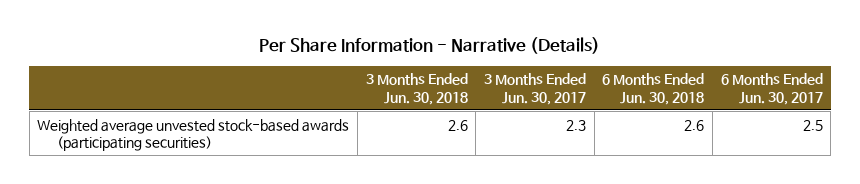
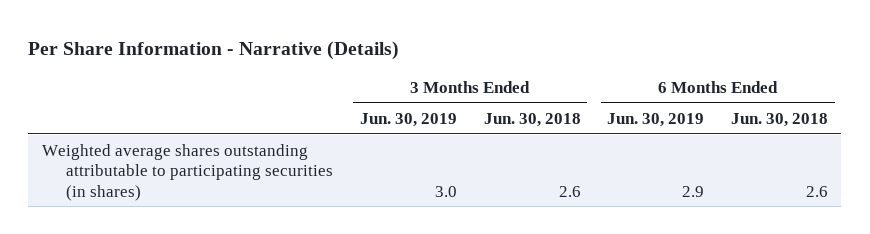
- | 3 Months Ended Jun. 30, 2018 | 3 Months Ended Jun. 30, 2017 | 6 Months Ended Jun. 30, 2018 | 6 Months Ended Jun. 30, 2017
+ | 3 Months Ended Jun. 30, 2019 | 3 Months Ended Jun. 30, 2018 | 6 Months Ended Jun. 30, 2019 | 6 Months Ended Jun. 30, 2018
- Weighted average unvested stock-based awards (participating securities) | 2.6 | 2.3 | 2.6 | 2.5
+ Weighted average shares outstanding attributable to participating securities (in shares) | 3.0 | 2.6 | 2.9 | 2.6

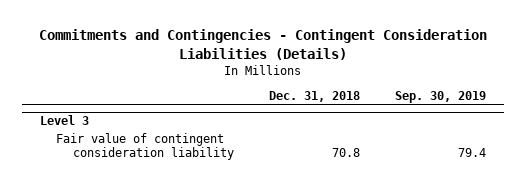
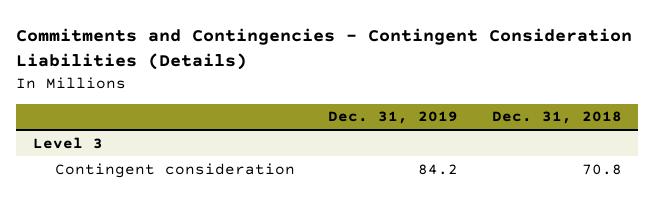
- | Dec. 31, 2018 | Sep. 30, 2019
+ | Dec. 31, 2019 | Dec. 31, 2018
@ Level 3
- Fair value of contingent consideration liability | 70.8 | 79.4
+ Contingent consideration | 84.2 | 70.8

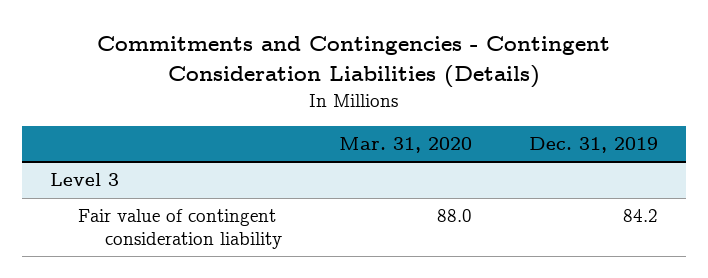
- | Dec. 31, 2019 | Dec. 31, 2018
+ | Mar. 31, 2020 | Dec. 31, 2019
@ Level 3
- Contingent consideration | 84.2 | 70.8
+ Fair value of contingent consideration liability | 88.0 | 84.2

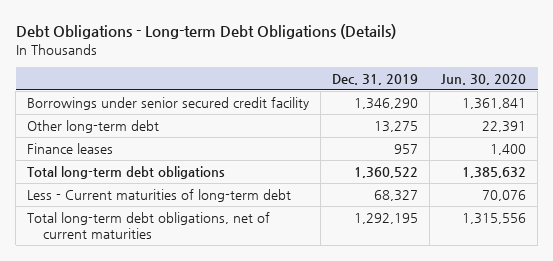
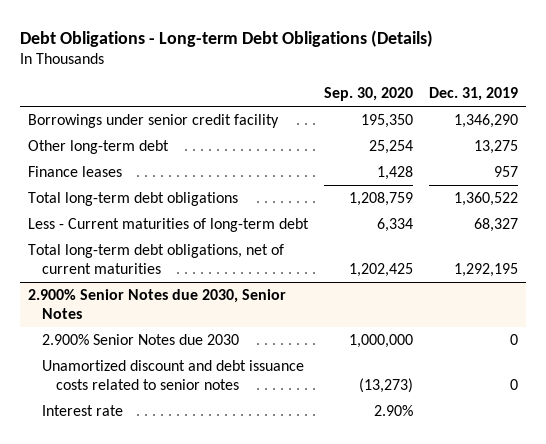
- | Dec. 31, 2019 | Jun. 30, 2020
+ | Sep. 30, 2020 | Dec. 31, 2019
- Borrowings under senior secured credit facility | 1,346,290 | 1,361,841
+ Borrowings under senior credit facility | 195,350 | 1,346,290
+ 2.900% Senior Notes due 2030, Senior Notes
+ 2.900% Senior Notes due 2030 | 1,000,000 | 0
+ Unamortized discount and debt issuance costs related to senior notes | (13,273) | 0
+ Interest rate | 2.90% |

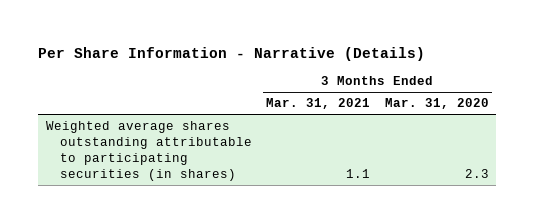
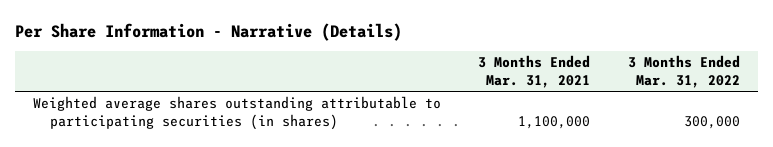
- | 3 Months Ended Mar. 31, 2021 | 3 Months Ended Mar. 31, 2020
+ | 3 Months Ended Mar. 31, 2021 | 3 Months Ended Mar. 31, 2022
- Weighted average shares outstanding attributable to participating securities (in shares) | 1.1 | 2.3
+ Weighted average shares outstanding attributable to participating securities (in shares) | 1,100,000 | 300,000

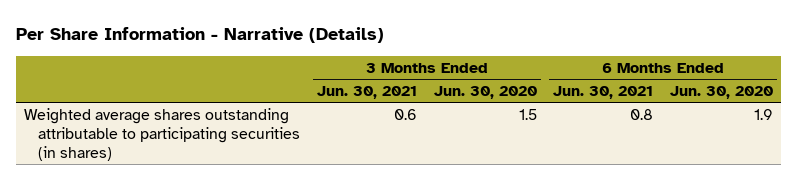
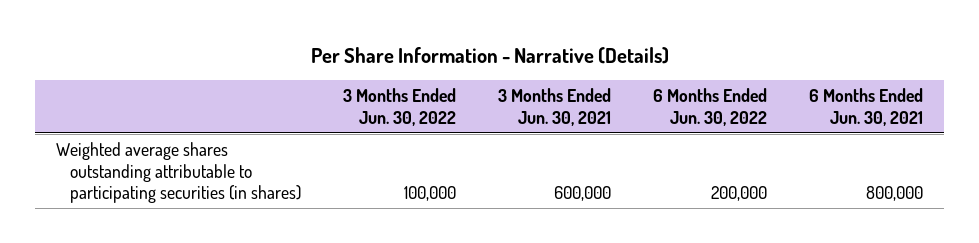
- | 3 Months Ended Jun. 30, 2021 | 3 Months Ended Jun. 30, 2020 | 6 Months Ended Jun. 30, 2021 | 6 Months Ended Jun. 30, 2020
+ | 3 Months Ended Jun. 30, 2022 | 3 Months Ended Jun. 30, 2021 | 6 Months Ended Jun. 30, 2022 | 6 Months Ended Jun. 30, 2021
- Weighted average shares outstanding attributable to participating securities (in shares) | 0.6 | 1.5 | 0.8 | 1.9
+ Weighted average shares outstanding attributable to participating securities (in shares) | 100,000 | 600,000 | 200,000 | 800,000

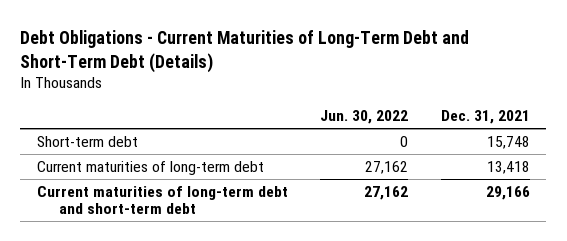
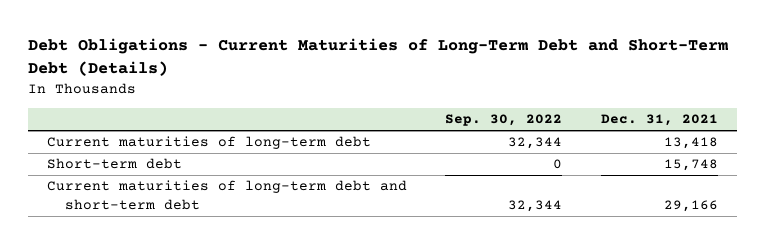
- | Jun. 30, 2022 | Dec. 31, 2021
+ | Sep. 30, 2022 | Dec. 31, 2021
moved down: Short-term debt | 0 | 15,748

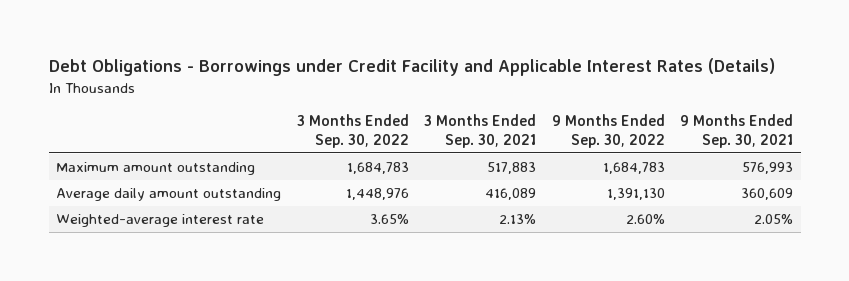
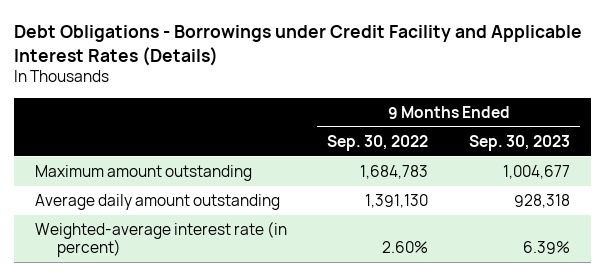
- | 3 Months Ended Sep. 30, 2022 | 3 Months Ended Sep. 30, 2021 | 9 Months Ended Sep. 30, 2022 | 9 Months Ended Sep. 30, 2021
+ | 9 Months Ended Sep. 30, 2022 | 9 Months Ended Sep. 30, 2023
- Weighted-average interest rate | 3.65% | 2.13% | 2.60% | 2.05%
+ Weighted-average interest rate (in percent) | 2.60% | 6.39%

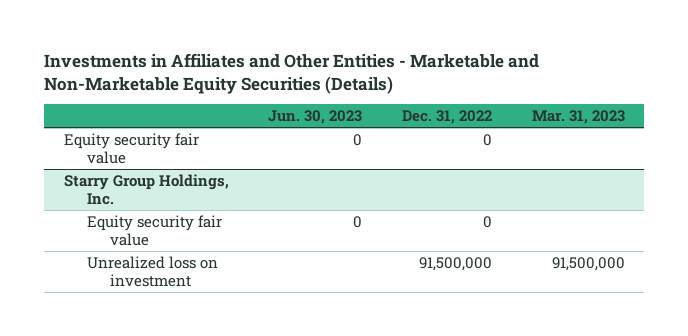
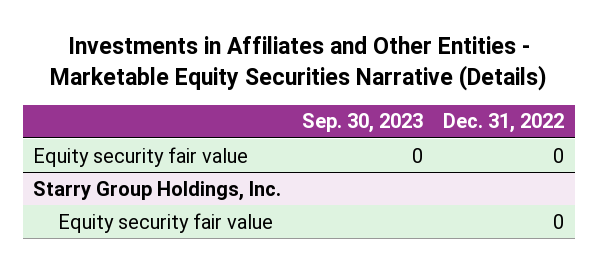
- Investments in Affiliates and Other Entities - Marketable and Non-Marketable Equity Securities (Details)
+ Investments in Affiliates and Other Entities - Marketable Equity Securities Narrative (Details)
- | Jun. 30, 2023 | Dec. 31, 2022 | Mar. 31, 2023
+ | Sep. 30, 2023 | Dec. 31, 2022
@ Starry Group Holdings, Inc.
- Unrealized loss on investment | | 91,500,000 | 91,500,000

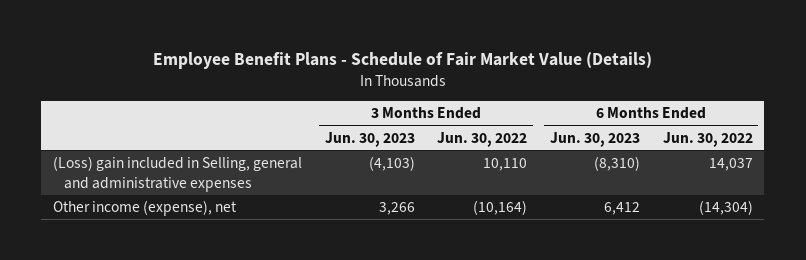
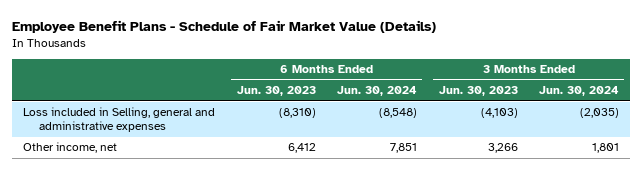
- | 3 Months Ended Jun. 30, 2023 | 3 Months Ended Jun. 30, 2022 | 6 Months Ended Jun. 30, 2023 | 6 Months Ended Jun. 30, 2022
+ | 6 Months Ended Jun. 30, 2023 | 6 Months Ended Jun. 30, 2024 | 3 Months Ended Jun. 30, 2023 | 3 Months Ended Jun. 30, 2024
- (Loss) gain included in Selling, general and administrative expenses | (4,103) | 10,110 | (8,310) | 14,037
- Other income (expense), net | 3,266 | (10,164) | 6,412 | (14,304)
+ Loss included in Selling, general and administrative expenses | (8,310) | (8,548) | (4,103) | (2,035)
+ Other income, net | 6,412 | 7,851 | 3,266 | 1,801

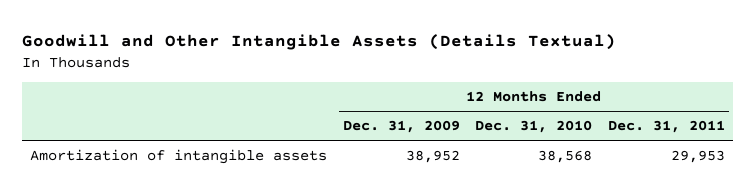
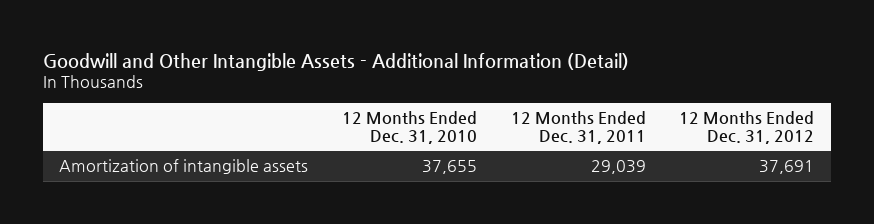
- Goodwill and Other Intangible Assets (Details Textual)
+ Goodwill and Other Intangible Assets - Additional Information (Detail)
- | 12 Months Ended Dec. 31, 2009 | 12 Months Ended Dec. 31, 2010 | 12 Months Ended Dec. 31, 2011
+ | 12 Months Ended Dec. 31, 2010 | 12 Months Ended Dec. 31, 2011 | 12 Months Ended Dec. 31, 2012
- Amortization of intangible assets | 38,952 | 38,568 | 29,953
+ Amortization of intangible assets | 37,655 | 29,039 | 37,691

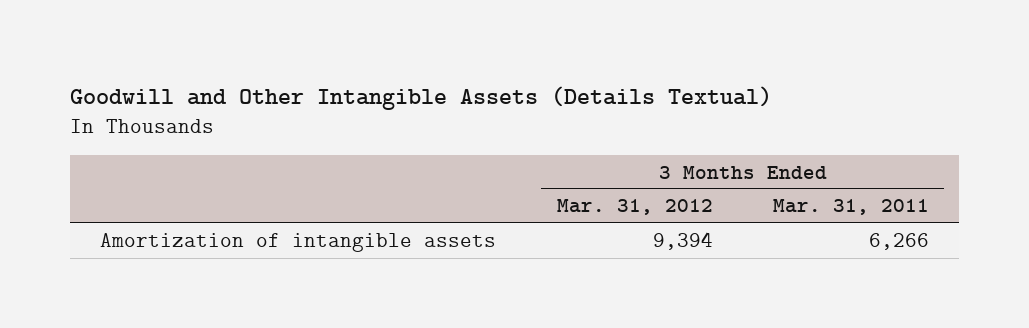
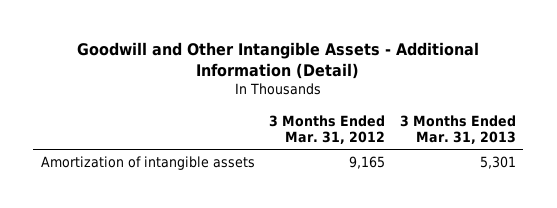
- Goodwill and Other Intangible Assets (Details Textual)
+ Goodwill and Other Intangible Assets - Additional Information (Detail)
- | 3 Months Ended Mar. 31, 2012 | 3 Months Ended Mar. 31, 2011
+ | 3 Months Ended Mar. 31, 2012 | 3 Months Ended Mar. 31, 2013
- Amortization of intangible assets | 9,394 | 6,266
+ Amortization of intangible assets | 9,165 | 5,301

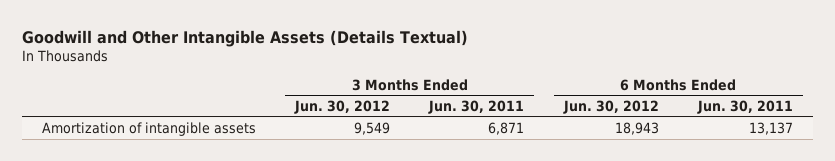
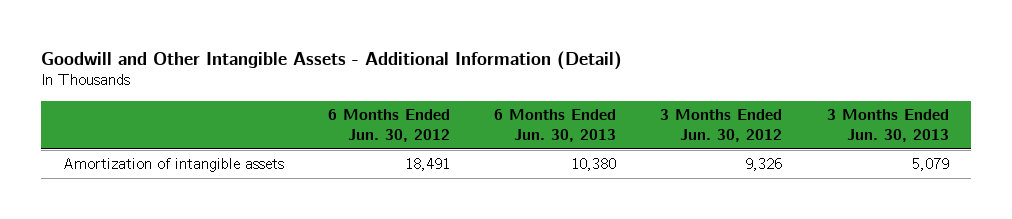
- Goodwill and Other Intangible Assets (Details Textual)
+ Goodwill and Other Intangible Assets - Additional Information (Detail)
- | 3 Months Ended Jun. 30, 2012 | 3 Months Ended Jun. 30, 2011 | 6 Months Ended Jun. 30, 2012 | 6 Months Ended Jun. 30, 2011
+ | 6 Months Ended Jun. 30, 2012 | 6 Months Ended Jun. 30, 2013 | 3 Months Ended Jun. 30, 2012 | 3 Months Ended Jun. 30, 2013
- Amortization of intangible assets | 9,549 | 6,871 | 18,943 | 13,137
+ Amortization of intangible assets | 18,491 | 10,380 | 9,326 | 5,079

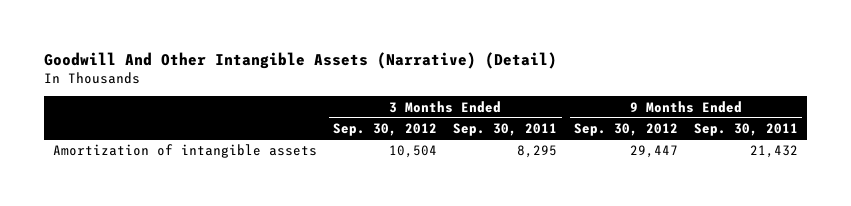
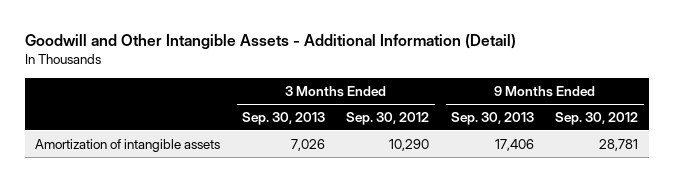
- Goodwill And Other Intangible Assets (Narrative) (Detail)
+ Goodwill and Other Intangible Assets - Additional Information (Detail)
- | 3 Months Ended Sep. 30, 2012 | 3 Months Ended Sep. 30, 2011 | 9 Months Ended Sep. 30, 2012 | 9 Months Ended Sep. 30, 2011
+ | 3 Months Ended Sep. 30, 2013 | 3 Months Ended Sep. 30, 2012 | 9 Months Ended Sep. 30, 2013 | 9 Months Ended Sep. 30, 2012
- Amortization of intangible assets | 10,504 | 8,295 | 29,447 | 21,432
+ Amortization of intangible assets | 7,026 | 10,290 | 17,406 | 28,781

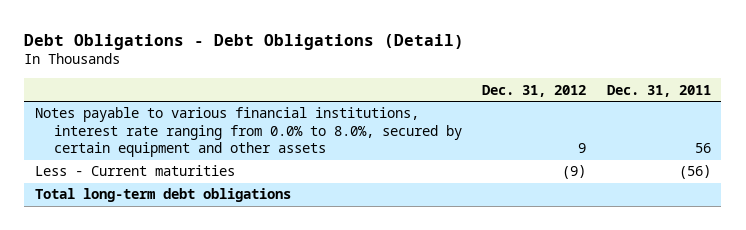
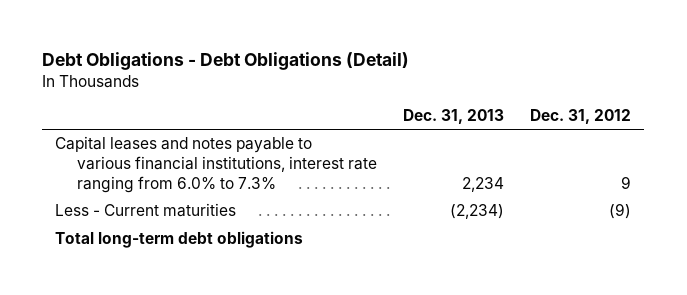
- | Dec. 31, 2012 | Dec. 31, 2011
+ | Dec. 31, 2013 | Dec. 31, 2012
- Notes payable to various financial institutions, interest rate ranging from 0.0% to 8.0%, secured by certain equipment and other assets | 9 | 56
+ Capital leases and notes payable to various financial institutions, interest rate ranging from 6.0% to 7.3% | 2,234 | 9

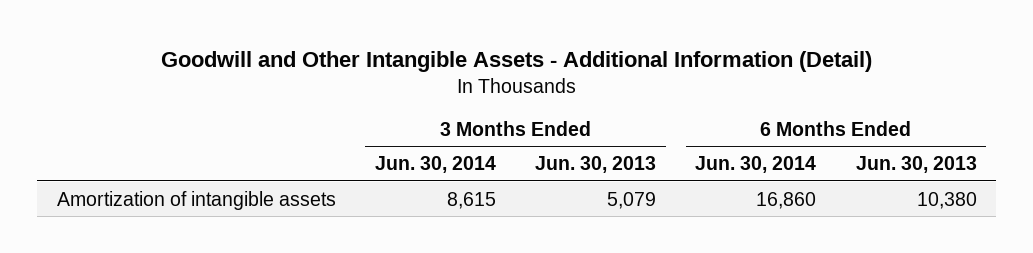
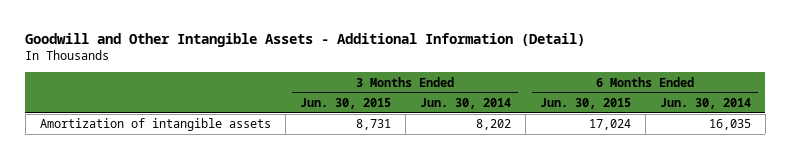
- | 3 Months Ended Jun. 30, 2014 | 3 Months Ended Jun. 30, 2013 | 6 Months Ended Jun. 30, 2014 | 6 Months Ended Jun. 30, 2013
+ | 3 Months Ended Jun. 30, 2015 | 3 Months Ended Jun. 30, 2014 | 6 Months Ended Jun. 30, 2015 | 6 Months Ended Jun. 30, 2014
- Amortization of intangible assets | 8,615 | 5,079 | 16,860 | 10,380
+ Amortization of intangible assets | 8,731 | 8,202 | 17,024 | 16,035

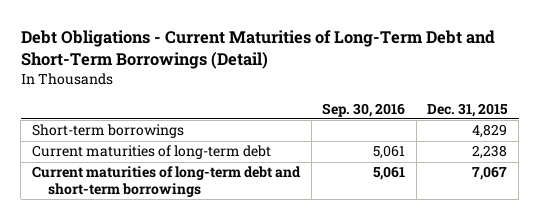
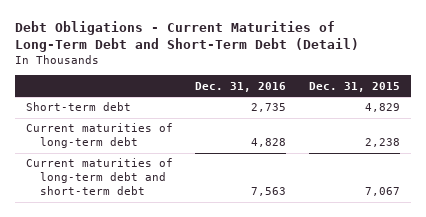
- Debt Obligations - Current Maturities of Long-Term Debt and Short-Term Borrowings (Detail)
+ Debt Obligations - Current Maturities of Long-Term Debt and Short-Term Debt (Detail)
- | Sep. 30, 2016 | Dec. 31, 2015
+ | Dec. 31, 2016 | Dec. 31, 2015
- Short-term borrowings | | 4,829
+ Short-term debt | 2,735 | 4,829
- Current maturities of long-term debt and short-term borrowings | 5,061 | 7,067
+ Current maturities of long-term debt and short-term debt | 7,563 | 7,067

